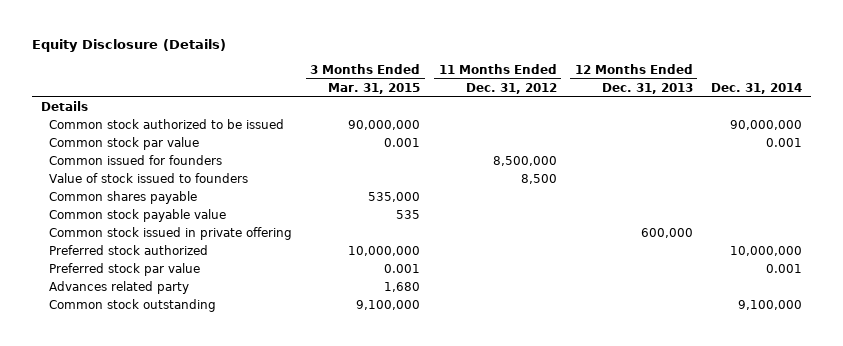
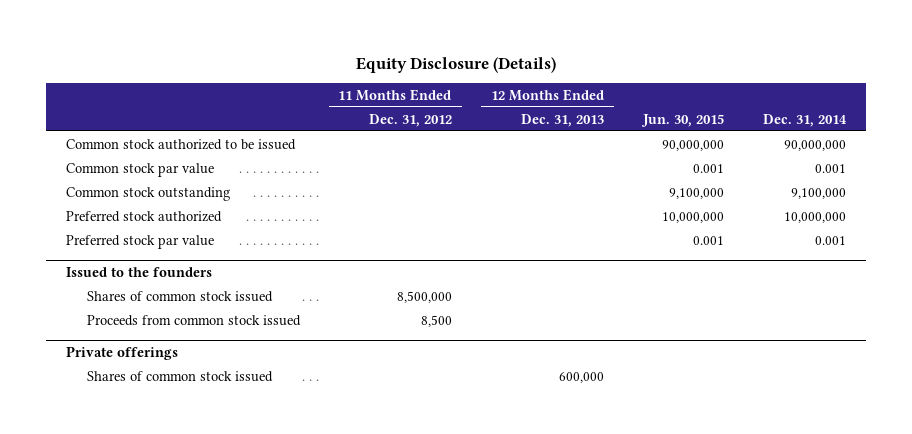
- | 3 Months Ended Mar. 31, 2015 | 11 Months Ended Dec. 31, 2012 | 12 Months Ended Dec. 31, 2013 | Dec. 31, 2014
+ | 11 Months Ended Dec. 31, 2012 | 12 Months Ended Dec. 31, 2013 | Jun. 30, 2015 | Dec. 31, 2014
- Details
- Common issued for founders | | 8,500,000 | |
- Value of stock issued to founders | | 8,500 | |
- Common shares payable | 535,000 | | |
- Common stock payable value | 535 | | |
- Common stock issued in private offering | | | 600,000 |
moved up: Common stock outstanding | | | 9,100,000 | 9,100,000
- Advances related party | 1,680 | | |
+ Issued to the founders
+ Shares of common stock issued | 8,500,000 | | |
+ Proceeds from common stock issued | 8,500 | | |
+ Private offerings
+ Shares of common stock issued | | 600,000 | |

